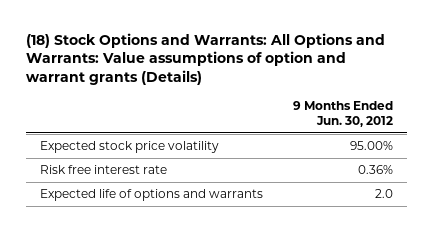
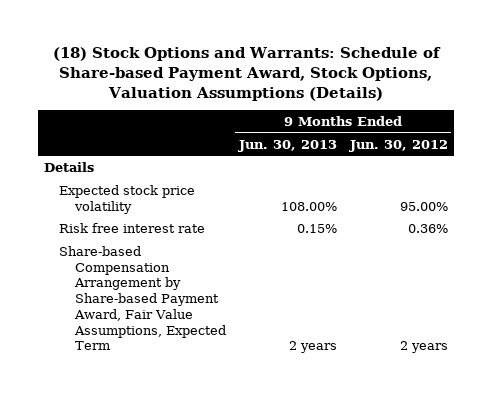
- (18) Stock Options and Warrants: All Options and Warrants: Value assumptions of option and warrant grants (Details)
+ (18) Stock Options and Warrants: Schedule of Share-based Payment Award, Stock Options, Valuation Assumptions (Details)
- | 9 Months Ended Jun. 30, 2012
+ | 9 Months Ended Jun. 30, 2013 | 9 Months Ended Jun. 30, 2012
+ Details
- Expected life of options and warrants | 2.0
+ Share-based Compensation Arrangement by Share-based Payment Award, Fair Value Assumptions, Expected Term | 2 years | 2 years

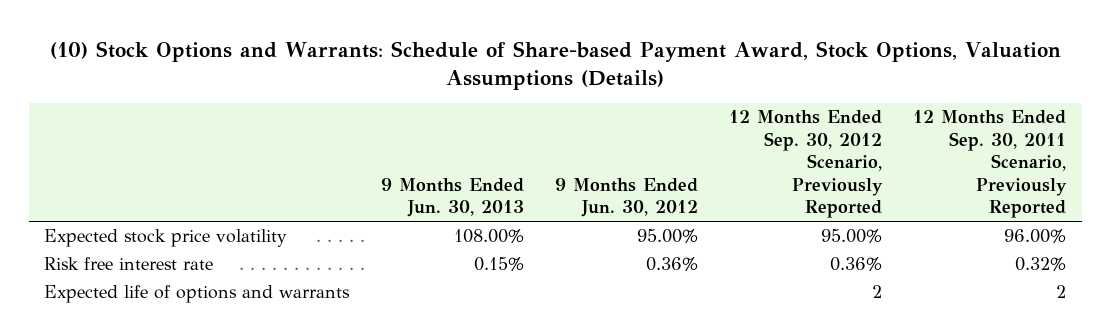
- (18) Stock Options and Warrants: Schedule of Share-based Payment Award, Stock Options, Valuation Assumptions (Details)
+ (10) Stock Options and Warrants: Schedule of Share-based Payment Award, Stock Options, Valuation Assumptions (Details)
- | 9 Months Ended Jun. 30, 2013 | 9 Months Ended Jun. 30, 2012
+ | 9 Months Ended Jun. 30, 2013 | 9 Months Ended Jun. 30, 2012 | 12 Months Ended Sep. 30, 2012 Scenario, Previously Reported | 12 Months Ended Sep. 30, 2011 Scenario, Previously Reported
- Details
- Share-based Compensation Arrangement by Share-based Payment Award, Fair Value Assumptions, Expected Term | 2 years | 2 years
+ Expected life of options and warrants | | | 2 | 2

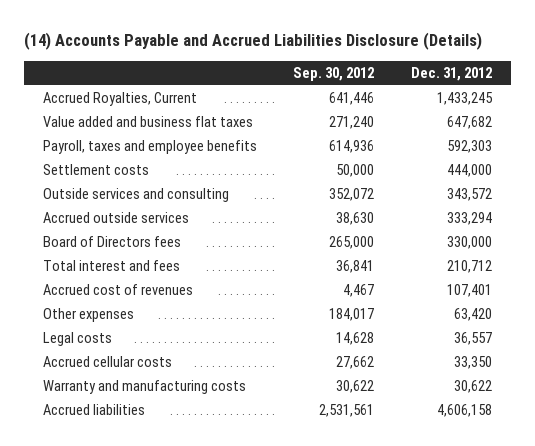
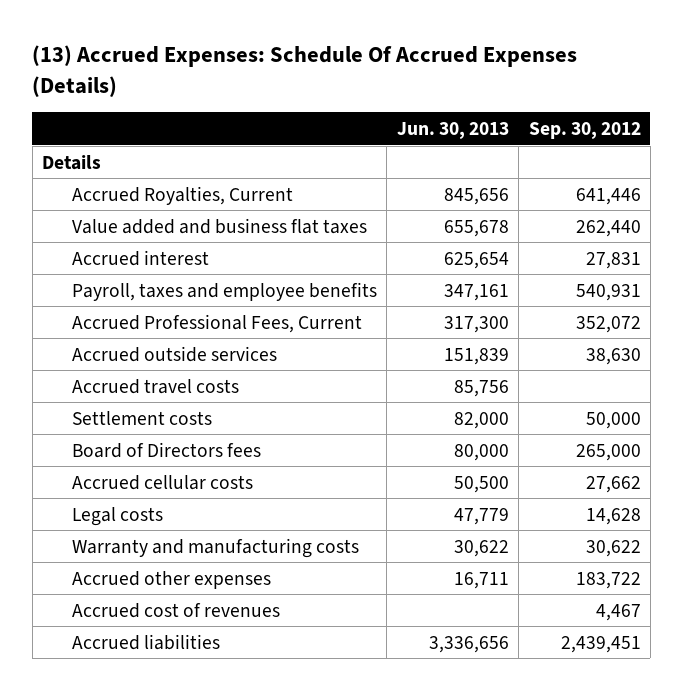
- (14) Accounts Payable and Accrued Liabilities Disclosure (Details)
+ (13) Accrued Expenses: Schedule Of Accrued Expenses (Details)
- | Sep. 30, 2012 | Dec. 31, 2012
+ | Jun. 30, 2013 | Sep. 30, 2012
+ Details
- Value added and business flat taxes | 271,240 | 647,682
- Payroll, taxes and employee benefits | 614,936 | 592,303
- Outside services and consulting | 352,072 | 343,572
+ Value added and business flat taxes | 655,678 | 262,440
+ Accrued interest | 625,654 | 27,831
+ Payroll, taxes and employee benefits | 347,161 | 540,931
+ Accrued Professional Fees, Current | 317,300 | 352,072
+ Accrued travel costs | 85,756 |
moved down: Settlement costs | 82,000 | 50,000
- Total interest and fees | 36,841 | 210,712
- Other expenses | 184,017 | 63,420
moved down: Legal costs | 47,779 | 14,628
- Accrued liabilities | 2,531,561 | 4,606,158
+ Accrued other expenses | 16,711 | 183,722
moved down: Accrued cost of revenues | | 4,467
+ Accrued liabilities | 3,336,656 | 2,439,451

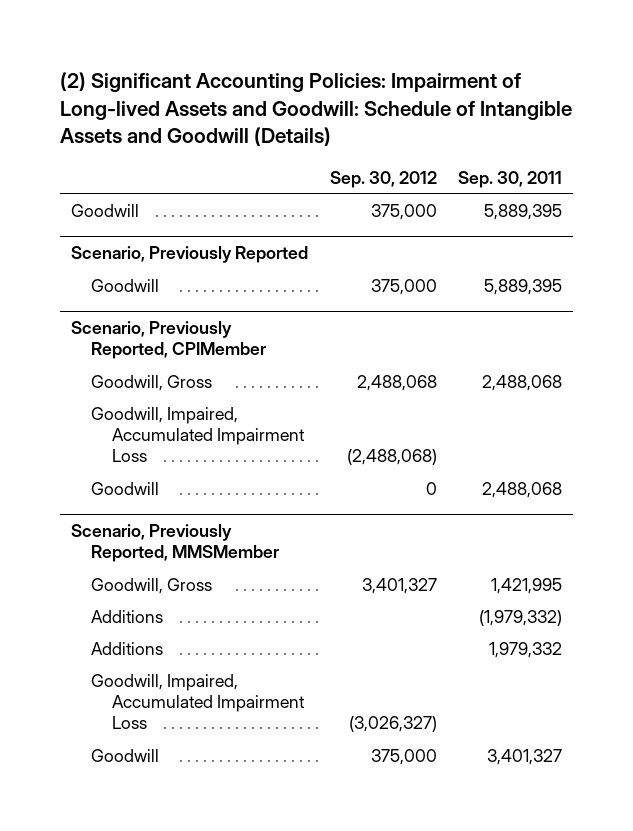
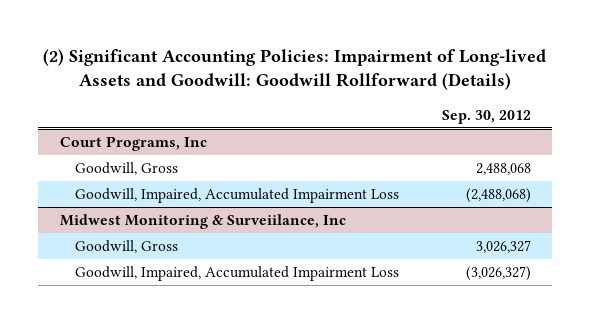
- (2) Significant Accounting Policies: Impairment of Long-lived Assets and Goodwill: Schedule of Intangible Assets and Goodwill (Details)
+ (2) Significant Accounting Policies: Impairment of Long-lived Assets and Goodwill: Goodwill Rollforward (Details)
- | Sep. 30, 2012 | Sep. 30, 2011
+ | Sep. 30, 2012
- Goodwill | 375,000 | 5,889,395
- Scenario, Previously Reported
- Goodwill | 375,000 | 5,889,395
- Scenario, Previously Reported, CPIMember
+ Court Programs, Inc
- Goodwill | 0 | 2,488,068
- Scenario, Previously Reported, MMSMember
- Goodwill, Gross | 3,401,327 | 1,421,995
- Additions | | (1,979,332)
- Additions | | 1,979,332
+ Midwest Monitoring & Surveiilance, Inc
+ Goodwill, Gross | 3,026,327
- Goodwill | 375,000 | 3,401,327

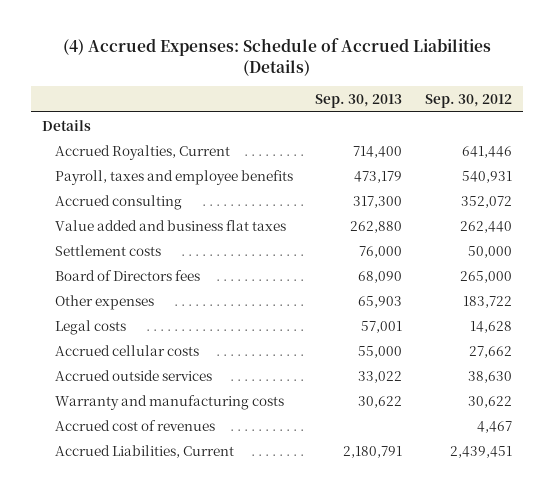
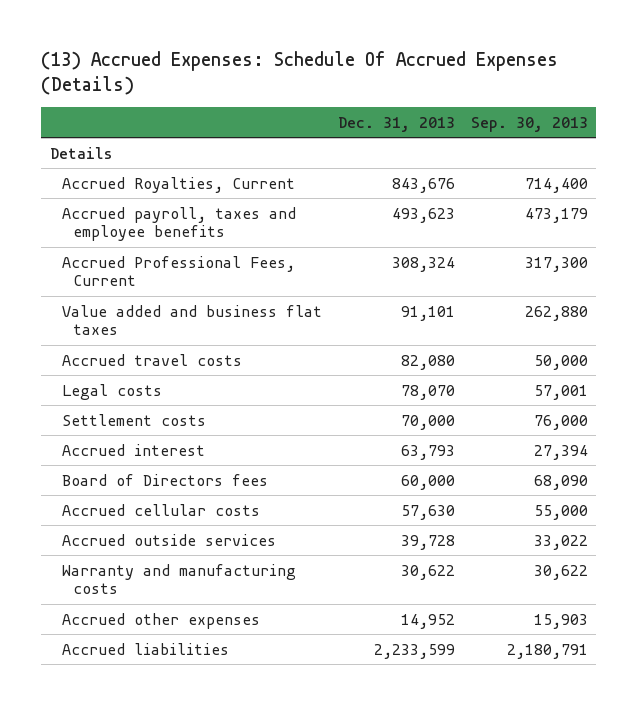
- (4) Accrued Expenses: Schedule of Accrued Liabilities (Details)
+ (13) Accrued Expenses: Schedule Of Accrued Expenses (Details)
- | Sep. 30, 2013 | Sep. 30, 2012
+ | Dec. 31, 2013 | Sep. 30, 2013
- Payroll, taxes and employee benefits | 473,179 | 540,931
- Accrued consulting | 317,300 | 352,072
+ Accrued payroll, taxes and employee benefits | 493,623 | 473,179
+ Accrued Professional Fees, Current | 308,324 | 317,300
+ Accrued travel costs | 82,080 | 50,000
moved up: Legal costs | 78,070 | 57,001
+ Accrued interest | 63,793 | 27,394
- Other expenses | 65,903 | 183,722
- Accrued cost of revenues | | 4,467
- Accrued Liabilities, Current | 2,180,791 | 2,439,451
+ Accrued other expenses | 14,952 | 15,903
+ Accrued liabilities | 2,233,599 | 2,180,791

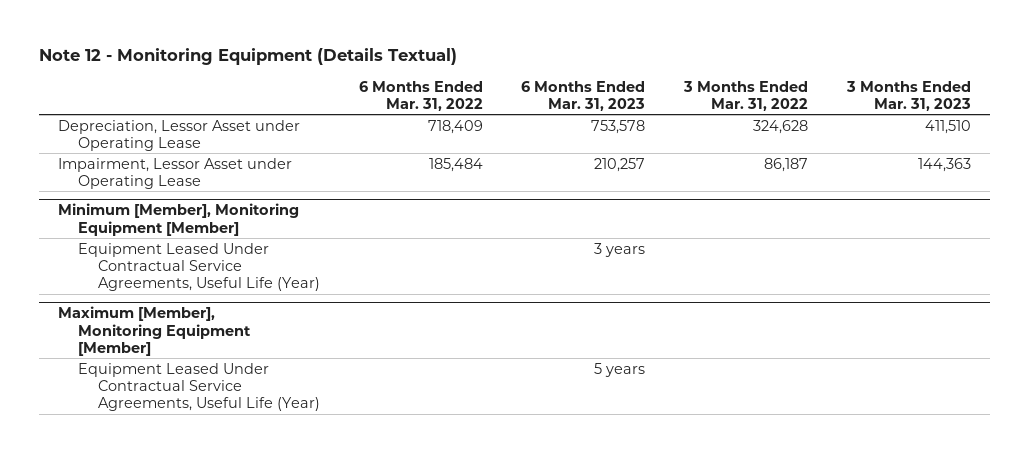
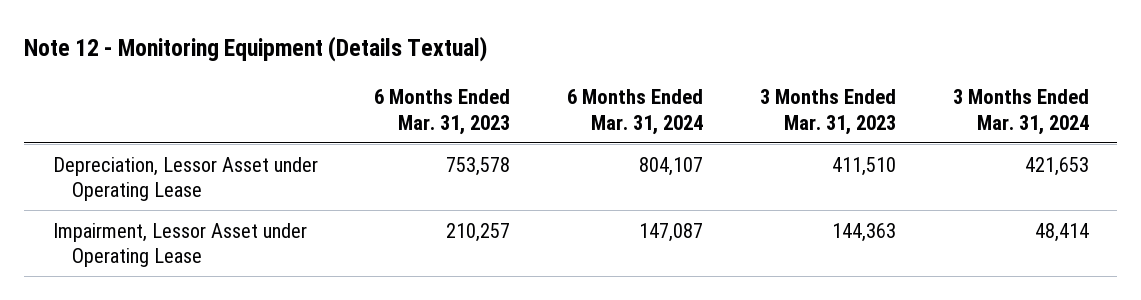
- | 6 Months Ended Mar. 31, 2022 | 6 Months Ended Mar. 31, 2023 | 3 Months Ended Mar. 31, 2022 | 3 Months Ended Mar. 31, 2023
+ | 6 Months Ended Mar. 31, 2023 | 6 Months Ended Mar. 31, 2024 | 3 Months Ended Mar. 31, 2023 | 3 Months Ended Mar. 31, 2024
- Minimum [Member], Monitoring Equipment [Member]
- Equipment Leased Under Contractual Service Agreements, Useful Life (Year) | | 3 years | |
- Maximum [Member], Monitoring Equipment [Member]
- Equipment Leased Under Contractual Service Agreements, Useful Life (Year) | | 5 years | |

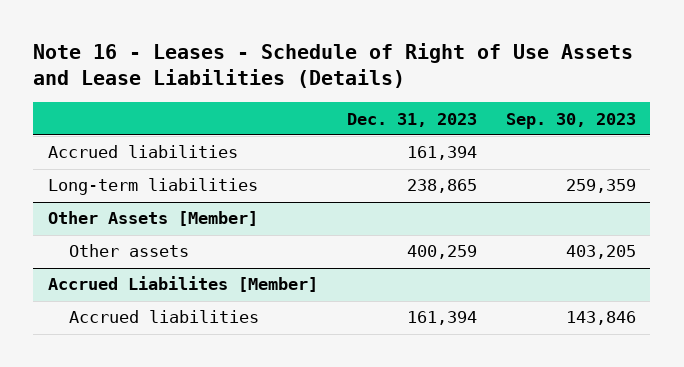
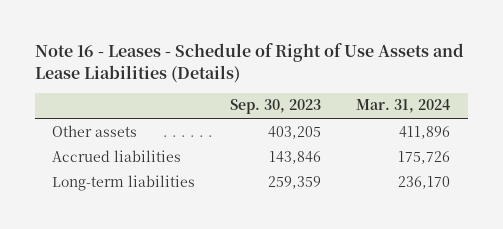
- | Dec. 31, 2023 | Sep. 30, 2023
+ | Sep. 30, 2023 | Mar. 31, 2024
- Accrued liabilities | 161,394 |
- Other Assets [Member]
- Accrued Liabilites [Member]
moved down: Long-term liabilities | 259,359 | 236,170

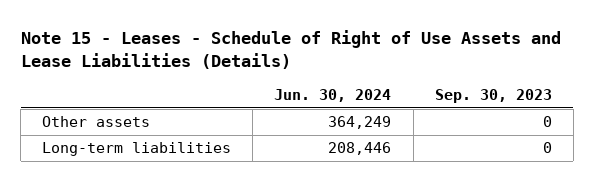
- Note 16 - Leases - Schedule of Right of Use Assets and Lease Liabilities (Details)
+ Note 15 - Leases - Schedule of Right of Use Assets and Lease Liabilities (Details)
- | Sep. 30, 2023 | Mar. 31, 2024
+ | Jun. 30, 2024 | Sep. 30, 2023
- Other assets | 403,205 | 411,896
- Accrued liabilities | 143,846 | 175,726
- Long-term liabilities | 259,359 | 236,170
+ Other assets | 364,249 | 0
+ Long-term liabilities | 208,446 | 0

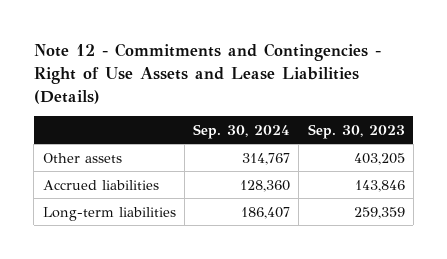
- Note 15 - Leases - Schedule of Right of Use Assets and Lease Liabilities (Details)
+ Note 12 - Commitments and Contingencies - Right of Use Assets and Lease Liabilities (Details)
- | Jun. 30, 2024 | Sep. 30, 2023
+ | Sep. 30, 2024 | Sep. 30, 2023
- Other assets | 364,249 | 0
- Long-term liabilities | 208,446 | 0
+ Other assets | 314,767 | 403,205
+ Accrued liabilities | 128,360 | 143,846
+ Long-term liabilities | 186,407 | 259,359

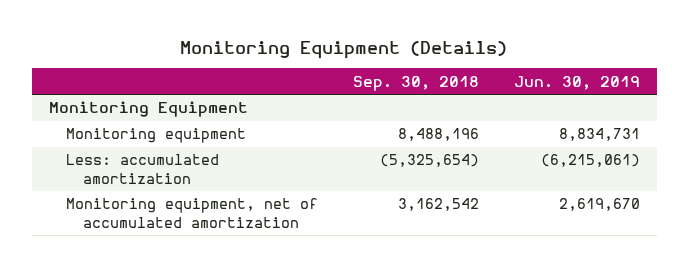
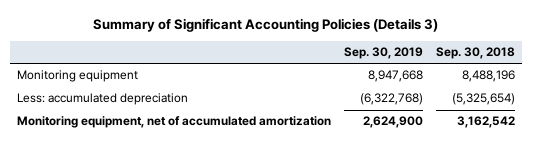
- Monitoring Equipment (Details)
+ Summary of Significant Accounting Policies (Details 3)
- | Sep. 30, 2018 | Jun. 30, 2019
+ | Sep. 30, 2019 | Sep. 30, 2018
- Monitoring Equipment
- Less: accumulated amortization | (5,325,654) | (6,215,061)
+ Less: accumulated depreciation | (6,322,768) | (5,325,654)

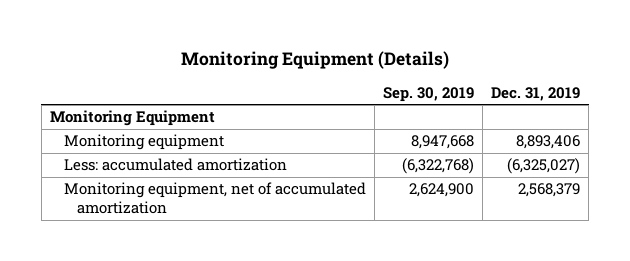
- Summary of Significant Accounting Policies (Details 3)
+ Monitoring Equipment (Details)
- | Sep. 30, 2019 | Sep. 30, 2018
+ | Sep. 30, 2019 | Dec. 31, 2019
+ Monitoring Equipment
- Less: accumulated depreciation | (6,322,768) | (5,325,654)
+ Less: accumulated amortization | (6,322,768) | (6,325,027)

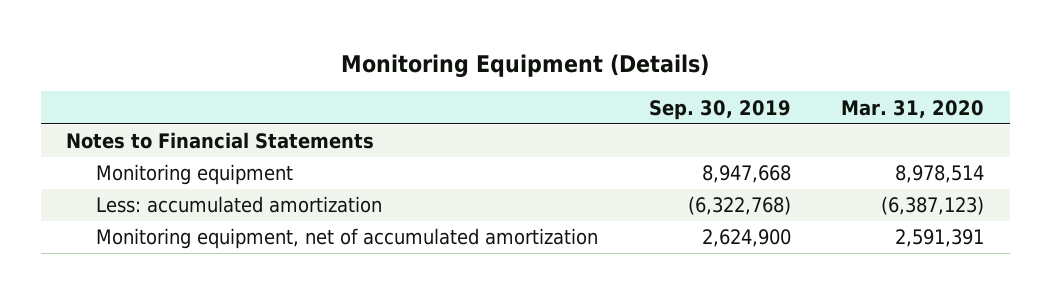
- | Sep. 30, 2019 | Dec. 31, 2019
+ | Sep. 30, 2019 | Mar. 31, 2020
- Monitoring Equipment
+ Notes to Financial Statements

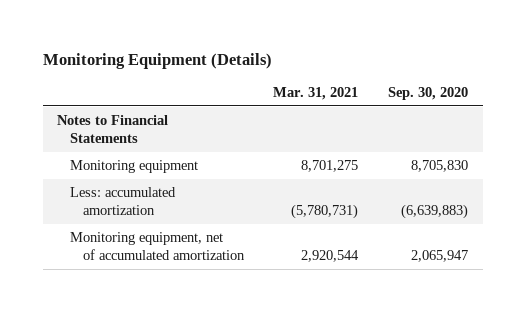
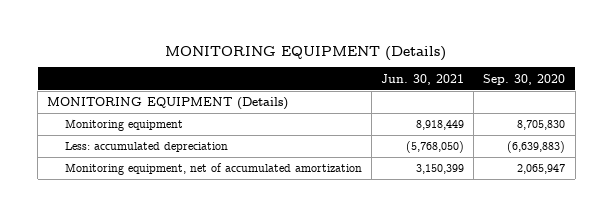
- Monitoring Equipment (Details)
+ MONITORING EQUIPMENT (Details)
- | Mar. 31, 2021 | Sep. 30, 2020
+ | Jun. 30, 2021 | Sep. 30, 2020
- Notes to Financial Statements
+ MONITORING EQUIPMENT (Details)
- Less: accumulated amortization | (5,780,731) | (6,639,883)
+ Less: accumulated depreciation | (5,768,050) | (6,639,883)

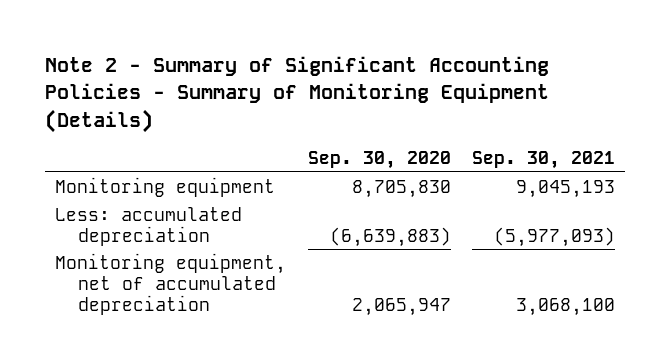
- MONITORING EQUIPMENT (Details)
+ Note 2 - Summary of Significant Accounting Policies - Summary of Monitoring Equipment (Details)
- | Jun. 30, 2021 | Sep. 30, 2020
+ | Sep. 30, 2020 | Sep. 30, 2021
- MONITORING EQUIPMENT (Details)
- Monitoring equipment, net of accumulated amortization | 3,150,399 | 2,065,947
+ Monitoring equipment, net of accumulated depreciation | 2,065,947 | 3,068,100

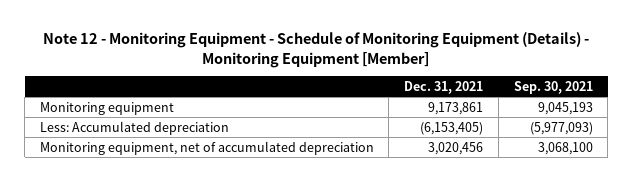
- Note 2 - Summary of Significant Accounting Policies - Summary of Monitoring Equipment (Details)
+ Note 12 - Monitoring Equipment - Schedule of Monitoring Equipment (Details) - Monitoring Equipment [Member]
- | Sep. 30, 2020 | Sep. 30, 2021
+ | Dec. 31, 2021 | Sep. 30, 2021
- Less: accumulated depreciation | (6,639,883) | (5,977,093)
+ Less: Accumulated depreciation | (6,153,405) | (5,977,093)

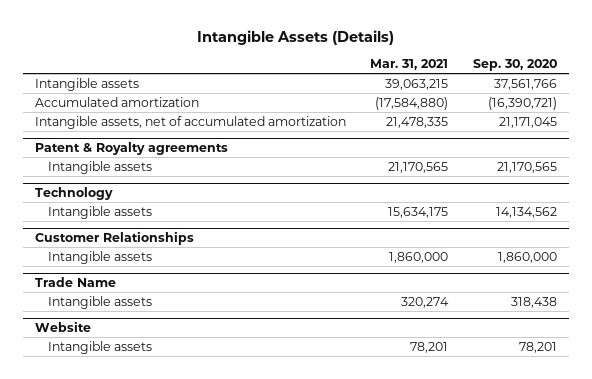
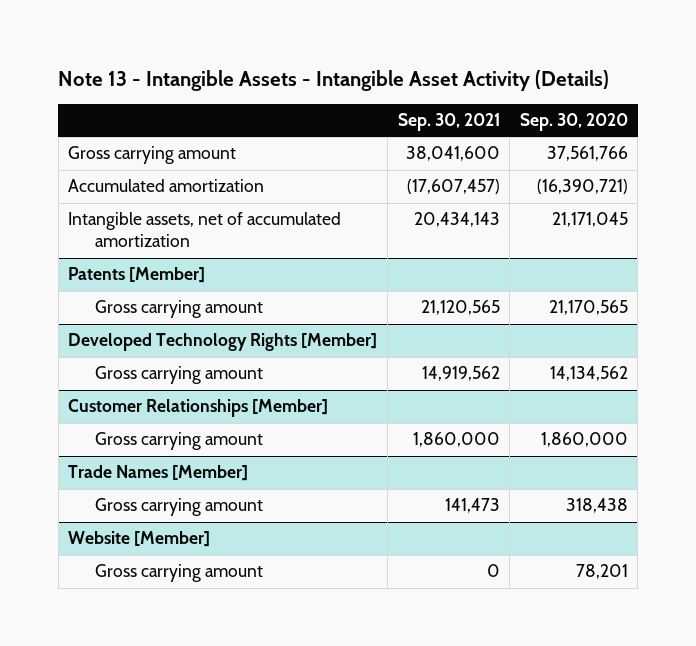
- Intangible Assets (Details)
+ Note 13 - Intangible Assets - Intangible Asset Activity (Details)
- | Mar. 31, 2021 | Sep. 30, 2020
+ | Sep. 30, 2021 | Sep. 30, 2020
- Intangible assets | 39,063,215 | 37,561,766
+ Gross carrying amount | 38,041,600 | 37,561,766
- Patent & Royalty agreements
- Intangible assets | 21,170,565 | 21,170,565
- Technology
- Intangible assets | 15,634,175 | 14,134,562
- Customer Relationships
- Intangible assets | 1,860,000 | 1,860,000
- Trade Name
- Intangible assets | 320,274 | 318,438
- Website
- Intangible assets | 78,201 | 78,201
+ Patents [Member]
+ Gross carrying amount | 21,120,565 | 21,170,565
+ Developed Technology Rights [Member]
+ Gross carrying amount | 14,919,562 | 14,134,562
+ Customer Relationships [Member]
+ Gross carrying amount | 1,860,000 | 1,860,000
+ Trade Names [Member]
+ Gross carrying amount | 141,473 | 318,438
+ Website [Member]
+ Gross carrying amount | 0 | 78,201

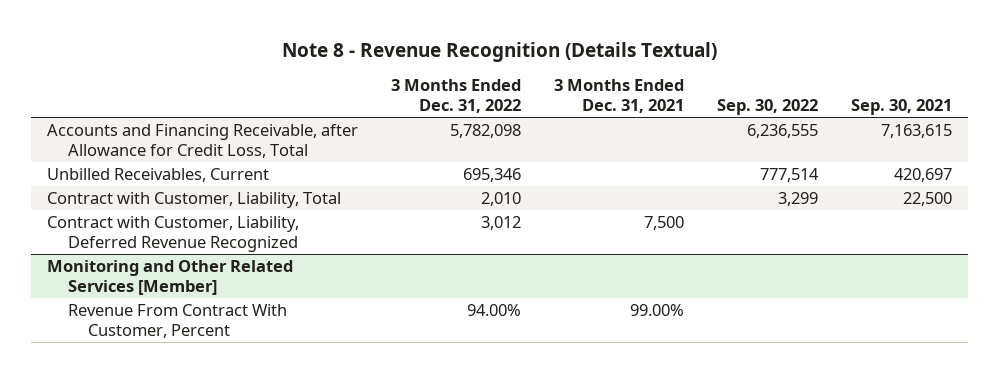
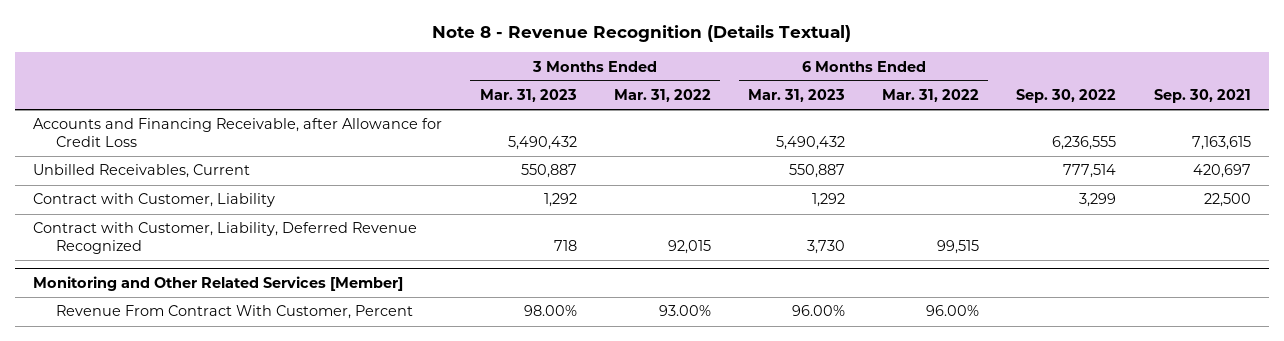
- | 3 Months Ended Dec. 31, 2022 | 3 Months Ended Dec. 31, 2021 | Sep. 30, 2022 | Sep. 30, 2021
+ | 3 Months Ended Mar. 31, 2023 | 3 Months Ended Mar. 31, 2022 | 6 Months Ended Mar. 31, 2023 | 6 Months Ended Mar. 31, 2022 | Sep. 30, 2022 | Sep. 30, 2021
- Accounts and Financing Receivable, after Allowance for Credit Loss, Total | 5,782,098 | | 6,236,555 | 7,163,615
+ Accounts and Financing Receivable, after Allowance for Credit Loss | 5,490,432 | | 5,490,432 | | 6,236,555 | 7,163,615
- Contract with Customer, Liability, Total | 2,010 | | 3,299 | 22,500
+ Contract with Customer, Liability | 1,292 | | 1,292 | | 3,299 | 22,500

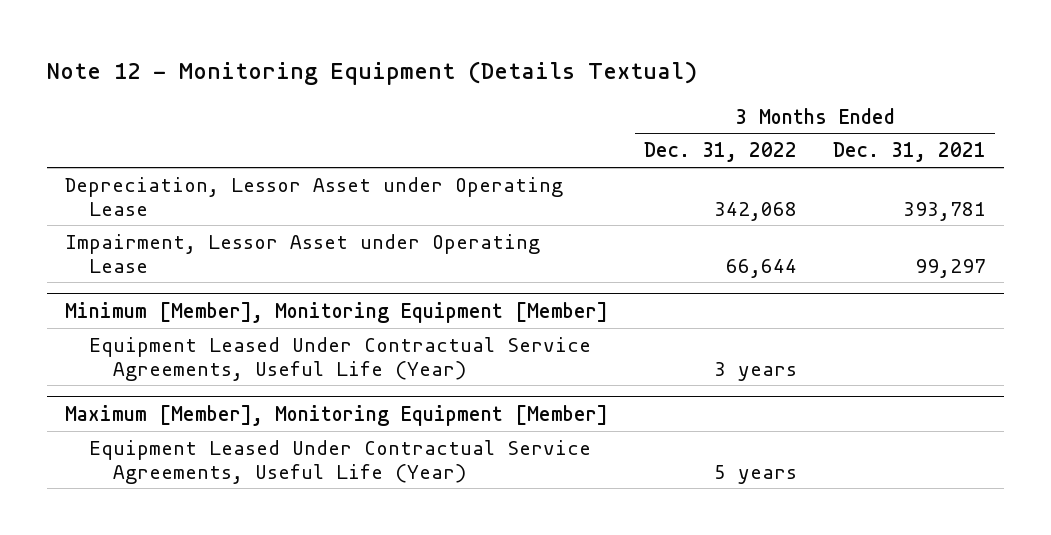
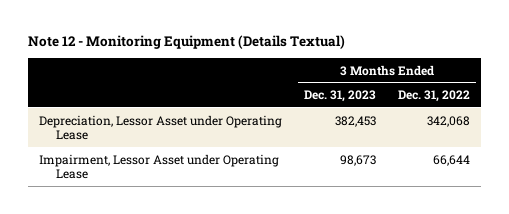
- | 3 Months Ended Dec. 31, 2022 | 3 Months Ended Dec. 31, 2021
+ | 3 Months Ended Dec. 31, 2023 | 3 Months Ended Dec. 31, 2022
- Minimum [Member], Monitoring Equipment [Member]
- Equipment Leased Under Contractual Service Agreements, Useful Life (Year) | 3 years |
- Maximum [Member], Monitoring Equipment [Member]
- Equipment Leased Under Contractual Service Agreements, Useful Life (Year) | 5 years |

